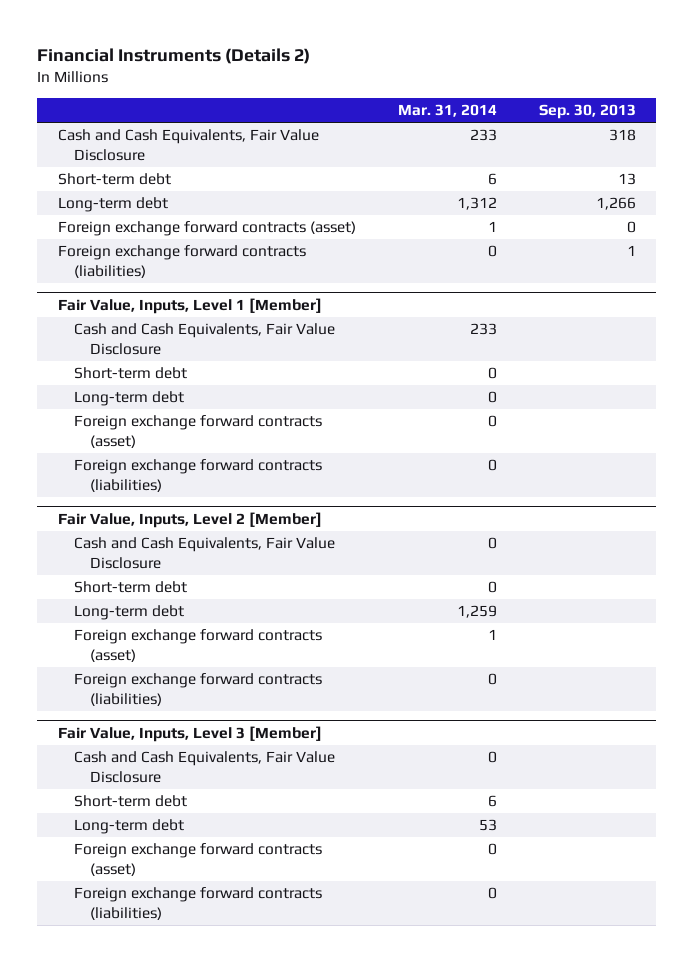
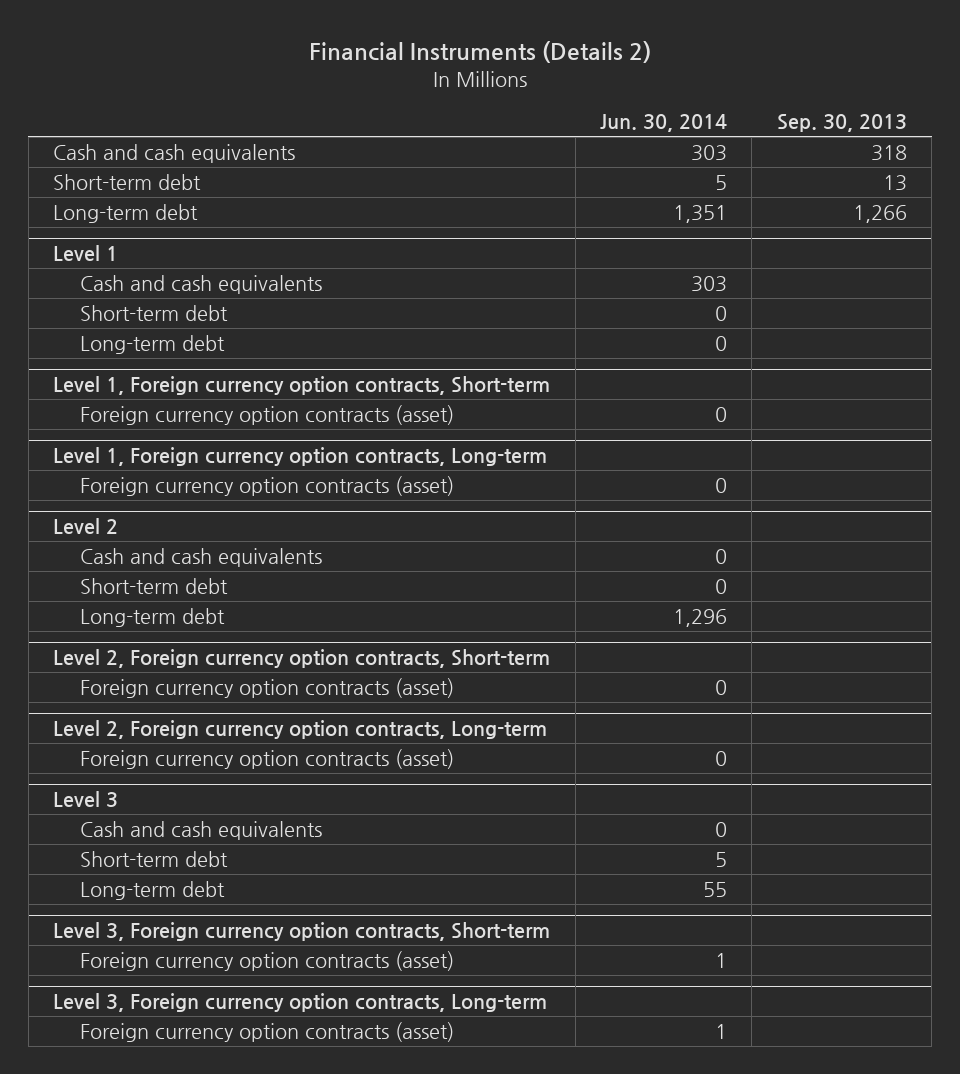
- | Mar. 31, 2014 | Sep. 30, 2013
+ | Jun. 30, 2014 | Sep. 30, 2013
- Cash and Cash Equivalents, Fair Value Disclosure | 233 | 318
+ Cash and cash equivalents | 303 | 318
- Foreign exchange forward contracts (asset) | 1 | 0
- Foreign exchange forward contracts (liabilities) | 0 | 1
- Fair Value, Inputs, Level 1 [Member]
- Cash and Cash Equivalents, Fair Value Disclosure | 233 |
+ Level 1
+ Cash and cash equivalents | 303 |
- Foreign exchange forward contracts (asset) | 0 |
- Foreign exchange forward contracts (liabilities) | 0 |
- Fair Value, Inputs, Level 2 [Member]
- Cash and Cash Equivalents, Fair Value Disclosure | 0 |
+ Level 1, Foreign currency option contracts, Short-term
+ Foreign currency option contracts (asset) | 0 |
+ Level 1, Foreign currency option contracts, Long-term
+ Foreign currency option contracts (asset) | 0 |
+ Level 2
+ Cash and cash equivalents | 0 |
- Foreign exchange forward contracts (asset) | 1 |
- Foreign exchange forward contracts (liabilities) | 0 |
- Fair Value, Inputs, Level 3 [Member]
- Cash and Cash Equivalents, Fair Value Disclosure | 0 |
+ Level 2, Foreign currency option contracts, Short-term
+ Foreign currency option contracts (asset) | 0 |
+ Level 2, Foreign currency option contracts, Long-term
+ Foreign currency option contracts (asset) | 0 |
+ Level 3
+ Cash and cash equivalents | 0 |
- Foreign exchange forward contracts (asset) | 0 |
- Foreign exchange forward contracts (liabilities) | 0 |
+ Level 3, Foreign currency option contracts, Short-term
+ Foreign currency option contracts (asset) | 1 |
+ Level 3, Foreign currency option contracts, Long-term
+ Foreign currency option contracts (asset) | 1 |

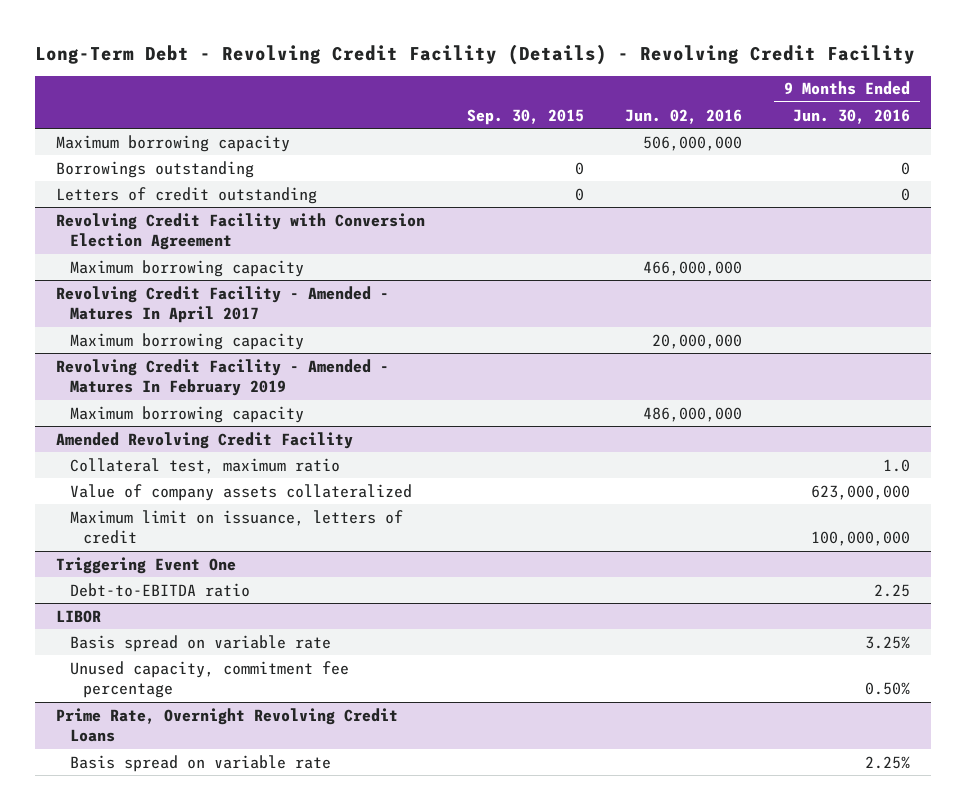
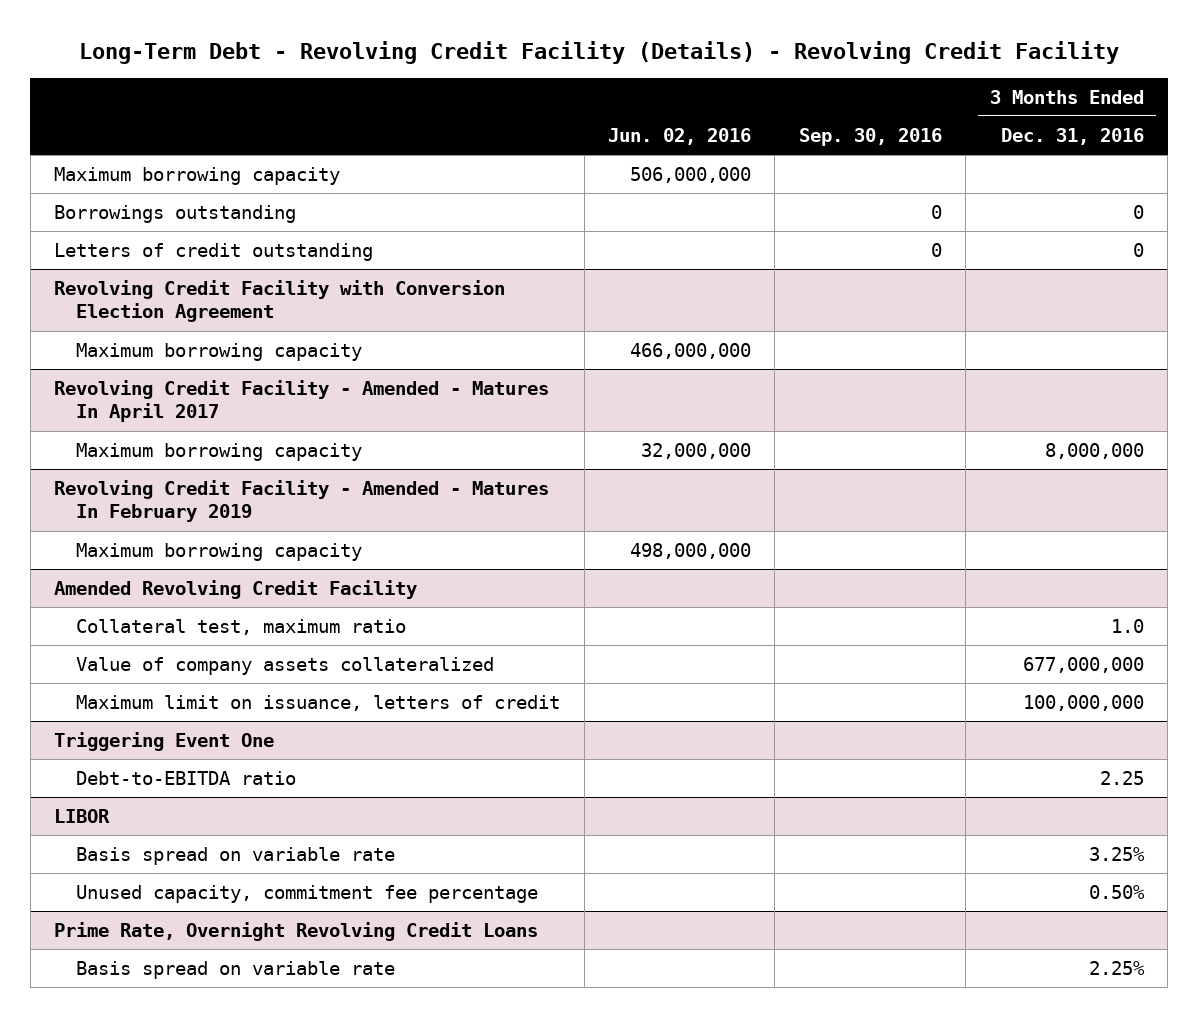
- | Sep. 30, 2015 | Jun. 02, 2016 | 9 Months Ended Jun. 30, 2016
+ | Jun. 02, 2016 | Sep. 30, 2016 | 3 Months Ended Dec. 31, 2016
@ Revolving Credit Facility - Amended - Matures In April 2017
- Maximum borrowing capacity | | 20,000,000 |
+ Maximum borrowing capacity | 32,000,000 | | 8,000,000
@ Revolving Credit Facility - Amended - Matures In February 2019
- Maximum borrowing capacity | | 486,000,000 |
+ Maximum borrowing capacity | 498,000,000 | |

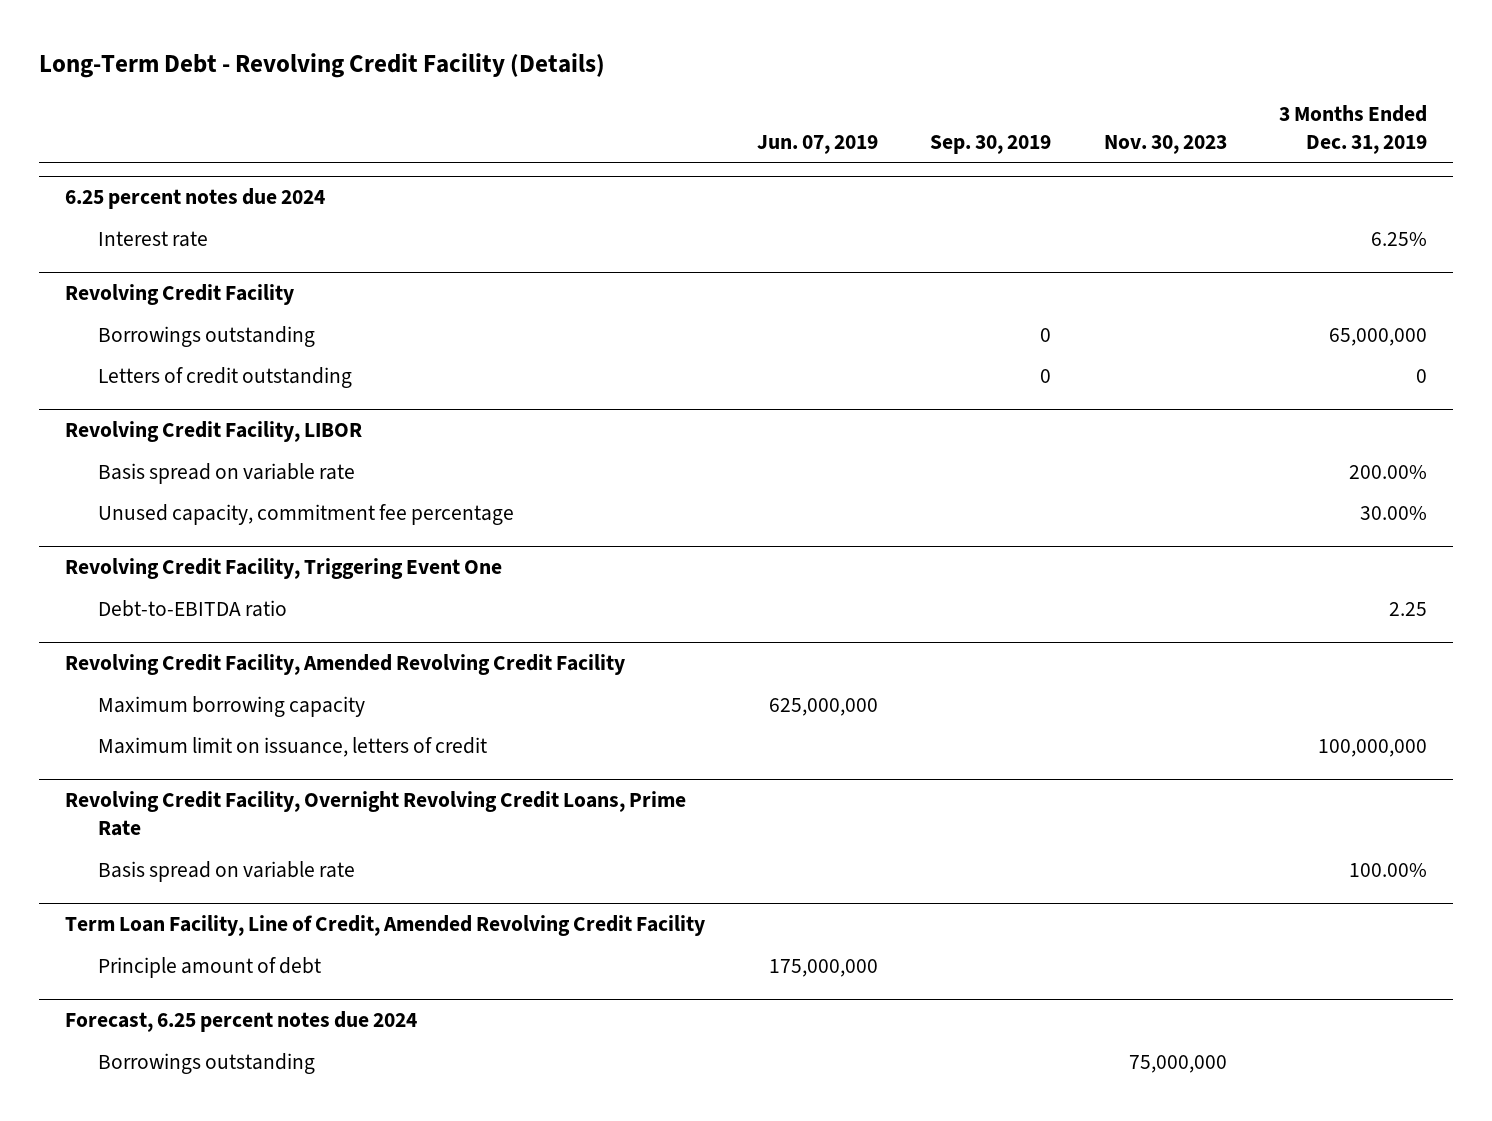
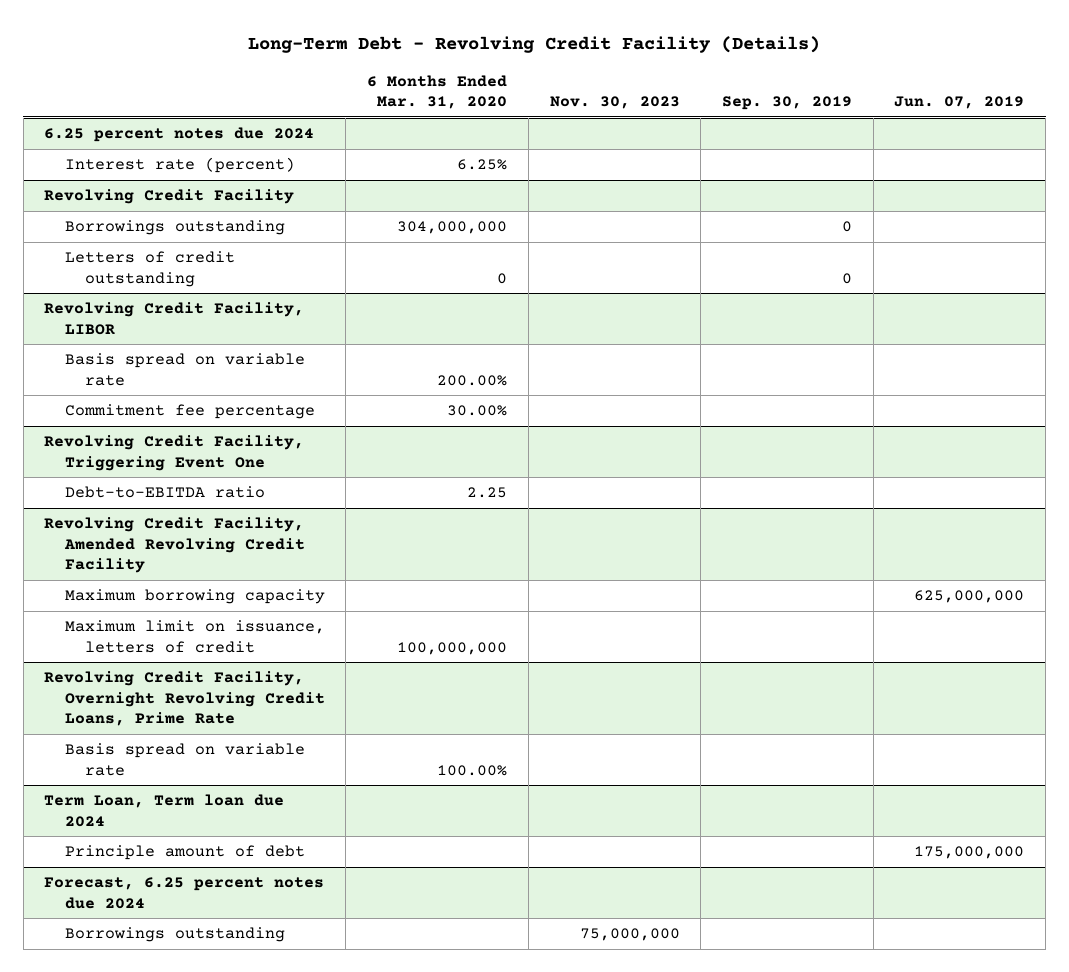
- | Jun. 07, 2019 | Sep. 30, 2019 | Nov. 30, 2023 | 3 Months Ended Dec. 31, 2019
+ | 6 Months Ended Mar. 31, 2020 | Nov. 30, 2023 | Sep. 30, 2019 | Jun. 07, 2019
@ 6.25 percent notes due 2024
- Interest rate | | | | 6.25%
+ Interest rate (percent) | 6.25% | | |
@ Revolving Credit Facility, LIBOR
- Unused capacity, commitment fee percentage | | | | 30.00%
+ Commitment fee percentage | 30.00% | | |
- Term Loan Facility, Line of Credit, Amended Revolving Credit Facility
+ Term Loan, Term loan due 2024

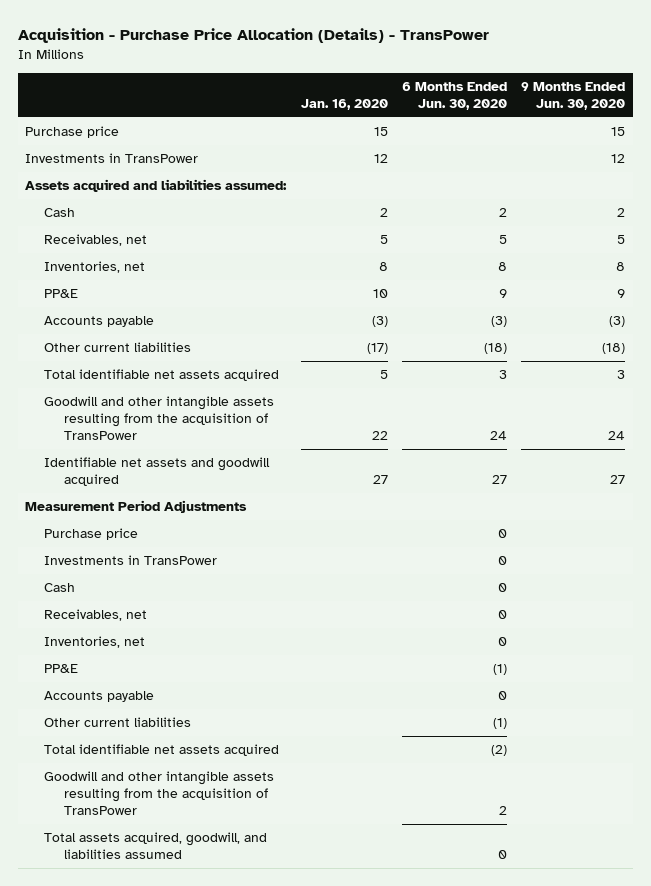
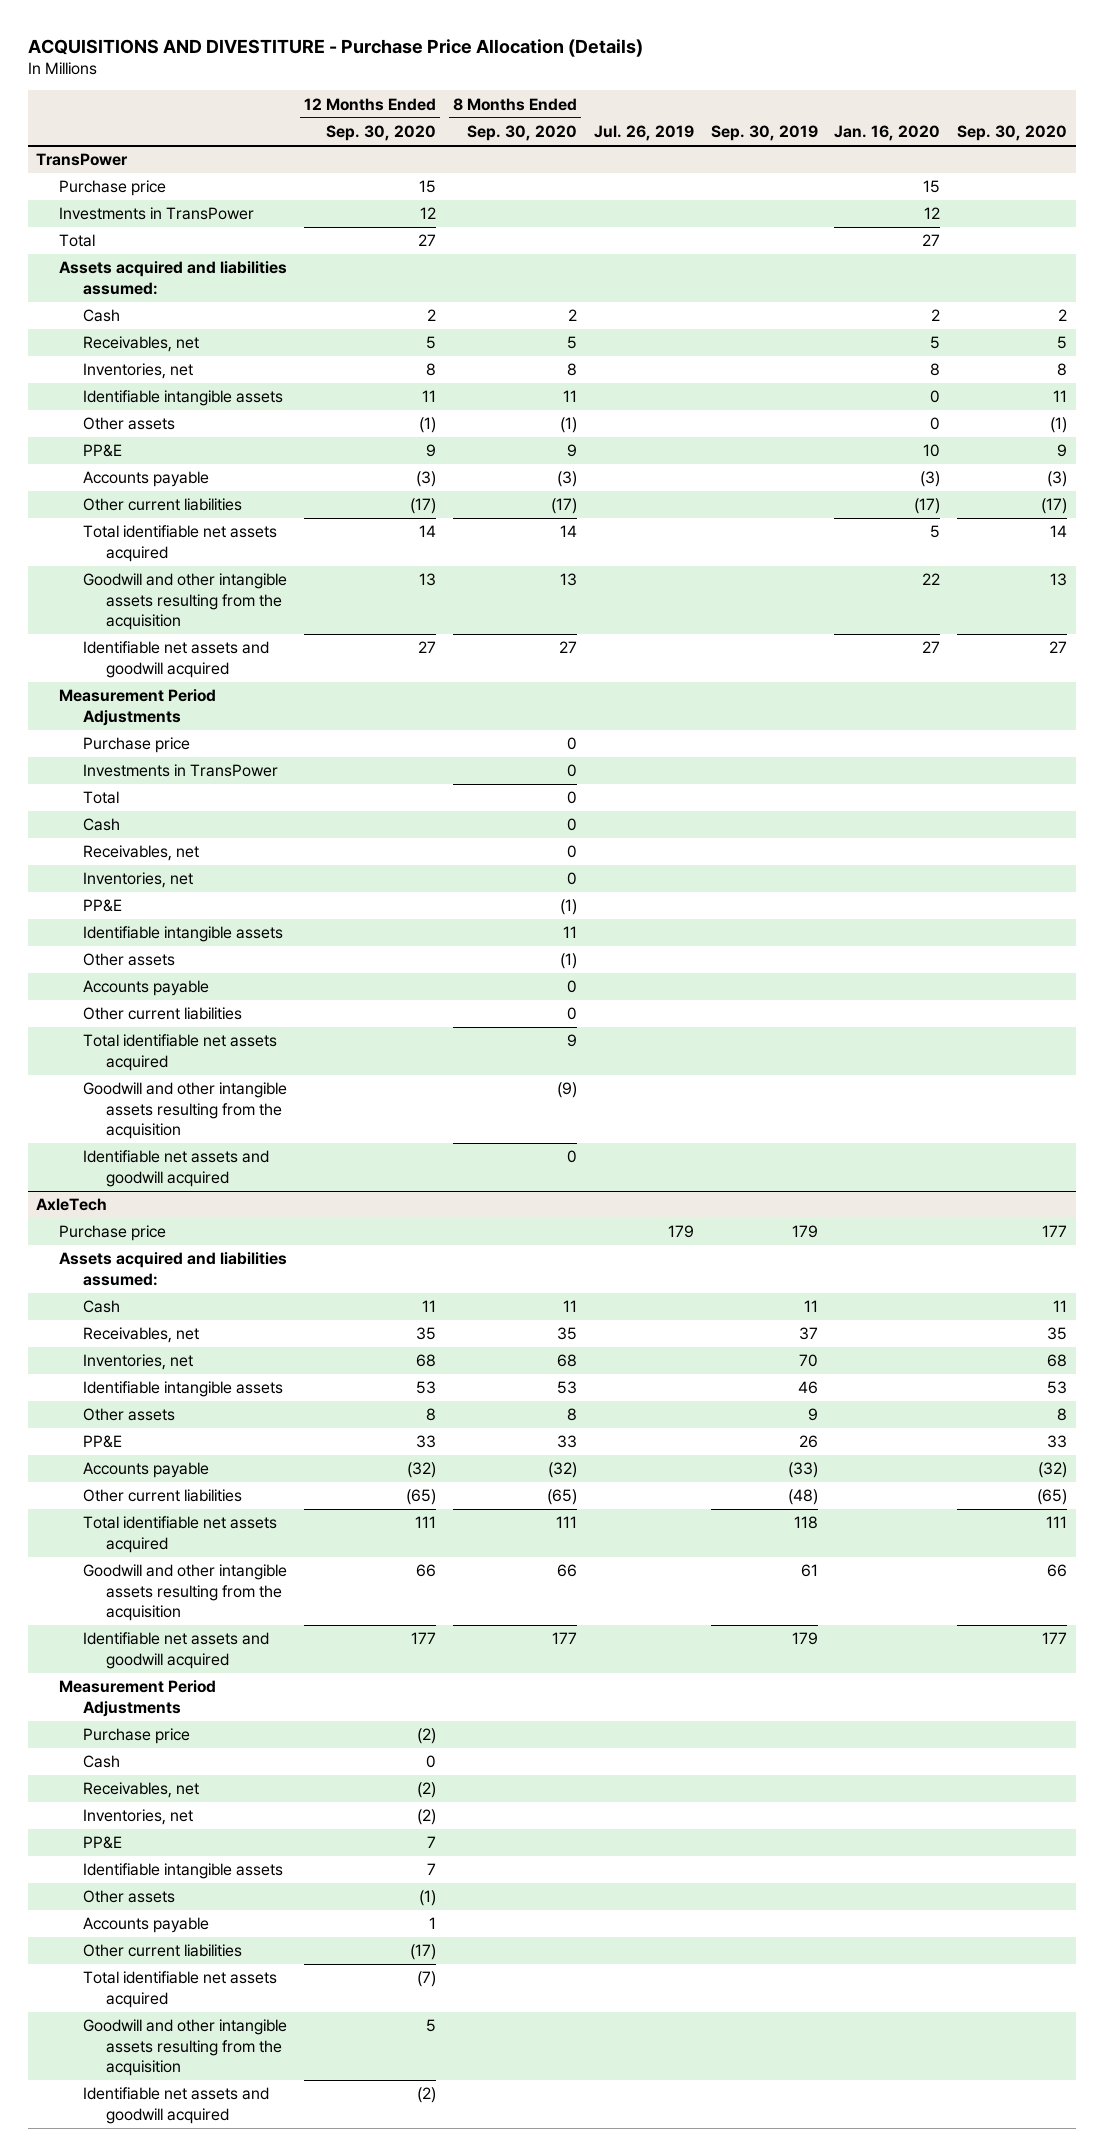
- Acquisition - Purchase Price Allocation (Details) - TransPower
+ ACQUISITIONS AND DIVESTITURE - Purchase Price Allocation (Details)
- | Jan. 16, 2020 | 6 Months Ended Jun. 30, 2020 | 9 Months Ended Jun. 30, 2020
+ | 12 Months Ended Sep. 30, 2020 | 8 Months Ended Sep. 30, 2020 | Jul. 26, 2019 | Sep. 30, 2019 | Jan. 16, 2020 | Sep. 30, 2020
+ TransPower
+ Total | 27 | | | | 27 |
+ Identifiable intangible assets | 11 | 11 | | | 0 | 11
+ Other assets | (1) | (1) | | | 0 | (1)
- Goodwill and other intangible assets resulting from the acquisition of TransPower | 22 | 24 | 24
+ Goodwill and other intangible assets resulting from the acquisition | 13 | 13 | | | 22 | 13
+ Total | | 0 | | | |
+ Identifiable intangible assets | | 11 | | | |
+ Other assets | | (1) | | | |
- Goodwill and other intangible assets resulting from the acquisition of TransPower | | 2 |
- Total assets acquired, goodwill, and liabilities assumed | | 0 |
+ Goodwill and other intangible assets resulting from the acquisition | | (9) | | | |
+ Identifiable net assets and goodwill acquired | | 0 | | | |
+ AxleTech
+ Purchase price | | | 179 | 179 | | 177
+ Assets acquired and liabilities assumed:
+ Cash | 11 | 11 | | 11 | | 11
+ Receivables, net | 35 | 35 | | 37 | | 35
+ Inventories, net | 68 | 68 | | 70 | | 68
+ Identifiable intangible assets | 53 | 53 | | 46 | | 53
+ Other assets | 8 | 8 | | 9 | | 8
+ PP&E | 33 | 33 | | 26 | | 33
+ Accounts payable | (32) | (32) | | (33) | | (32)
+ Other current liabilities | (65) | (65) | | (48) | | (65)
+ Total identifiable net assets acquired | 111 | 111 | | 118 | | 111
+ Goodwill and other intangible assets resulting from the acquisition | 66 | 66 | | 61 | | 66
+ Identifiable net assets and goodwill acquired | 177 | 177 | | 179 | | 177
+ Measurement Period Adjustments
+ Purchase price | (2) | | | | |
+ Cash | 0 | | | | |
+ Receivables, net | (2) | | | | |
+ Inventories, net | (2) | | | | |
+ PP&E | 7 | | | | |
+ Identifiable intangible assets | 7 | | | | |
+ Other assets | (1) | | | | |
+ Accounts payable | 1 | | | | |
+ Other current liabilities | (17) | | | | |
+ Total identifiable net assets acquired | (7) | | | | |
+ Goodwill and other intangible assets resulting from the acquisition | 5 | | | | |
+ Identifiable net assets and goodwill acquired | (2) | | | | |

